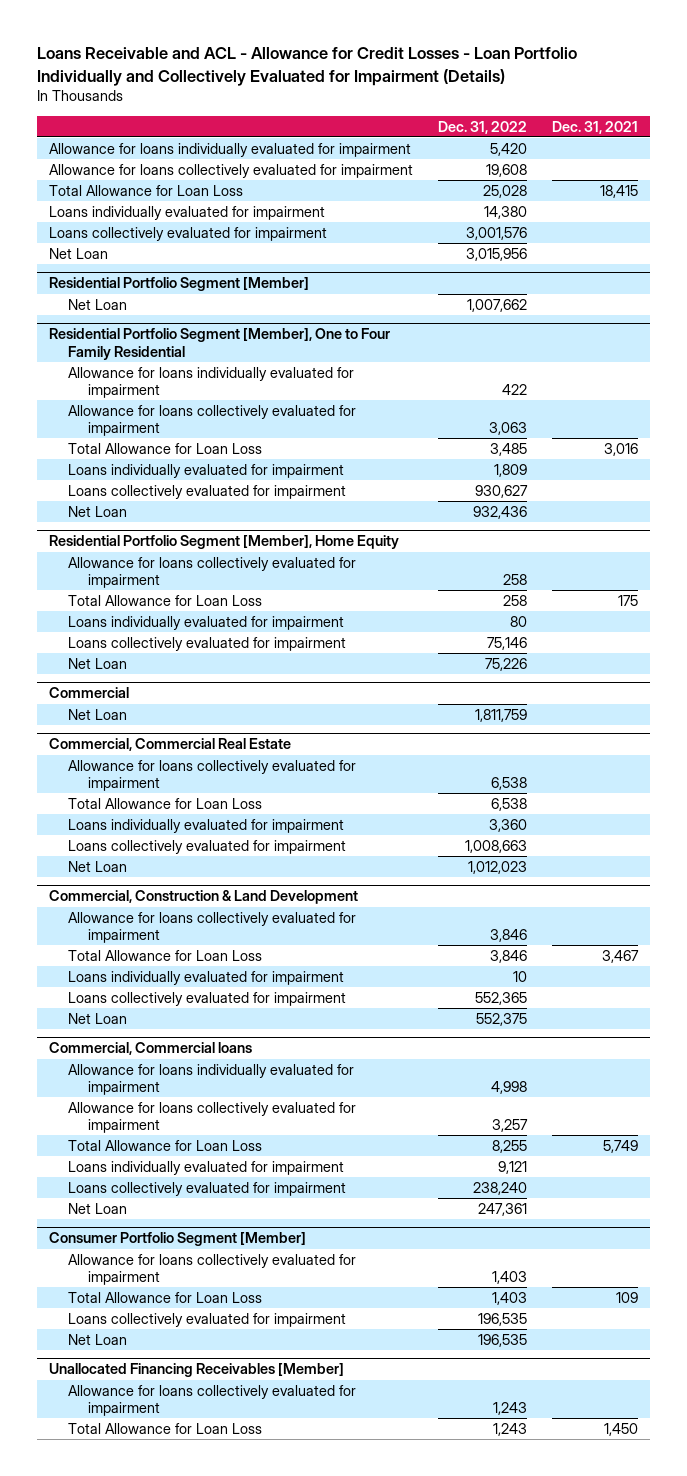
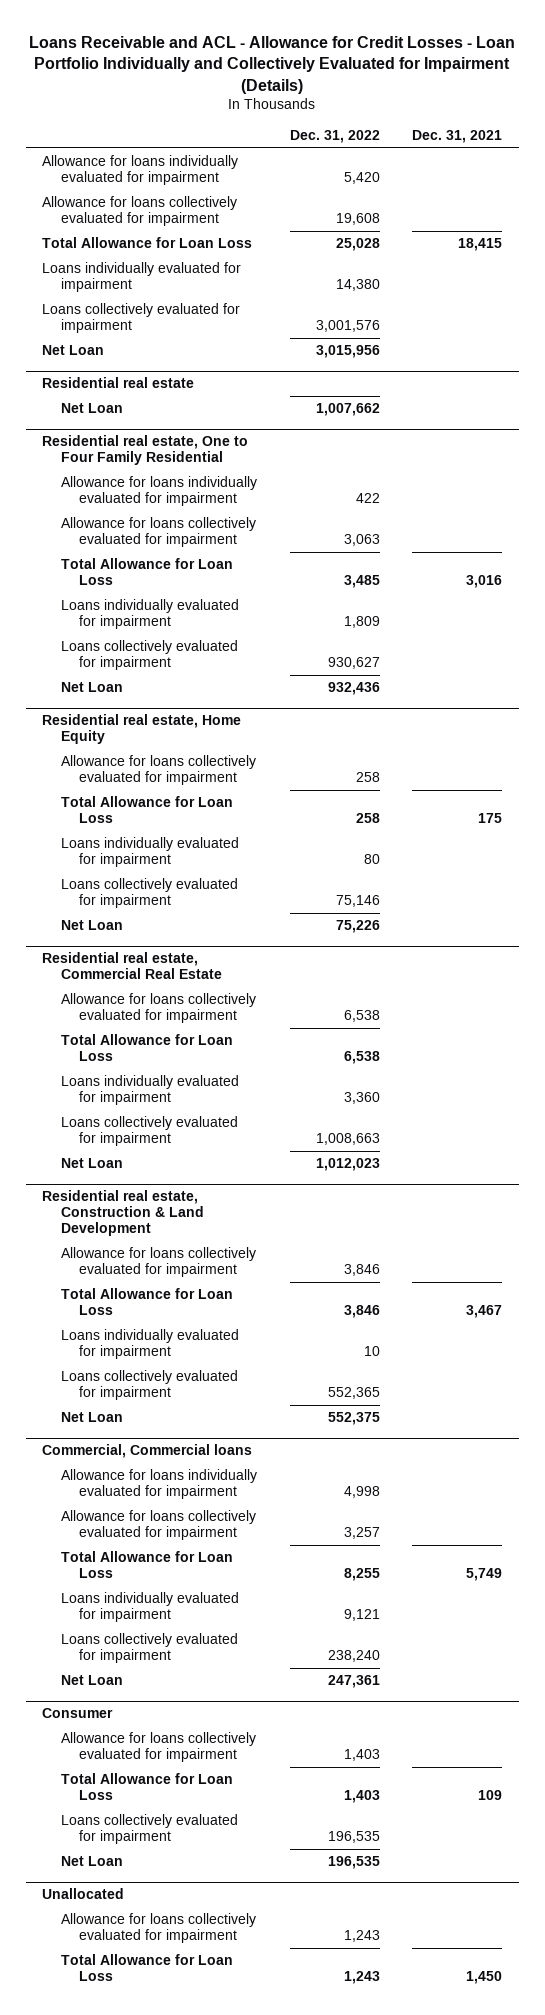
- Residential Portfolio Segment [Member]
+ Residential real estate
- Residential Portfolio Segment [Member], One to Four Family Residential
+ Residential real estate, One to Four Family Residential
- Residential Portfolio Segment [Member], Home Equity
+ Residential real estate, Home Equity
- Commercial
- Net Loan | 1,811,759 |
- Commercial, Commercial Real Estate
+ Residential real estate, Commercial Real Estate
- Commercial, Construction & Land Development
+ Residential real estate, Construction & Land Development
- Consumer Portfolio Segment [Member]
+ Consumer
- Unallocated Financing Receivables [Member]
+ Unallocated

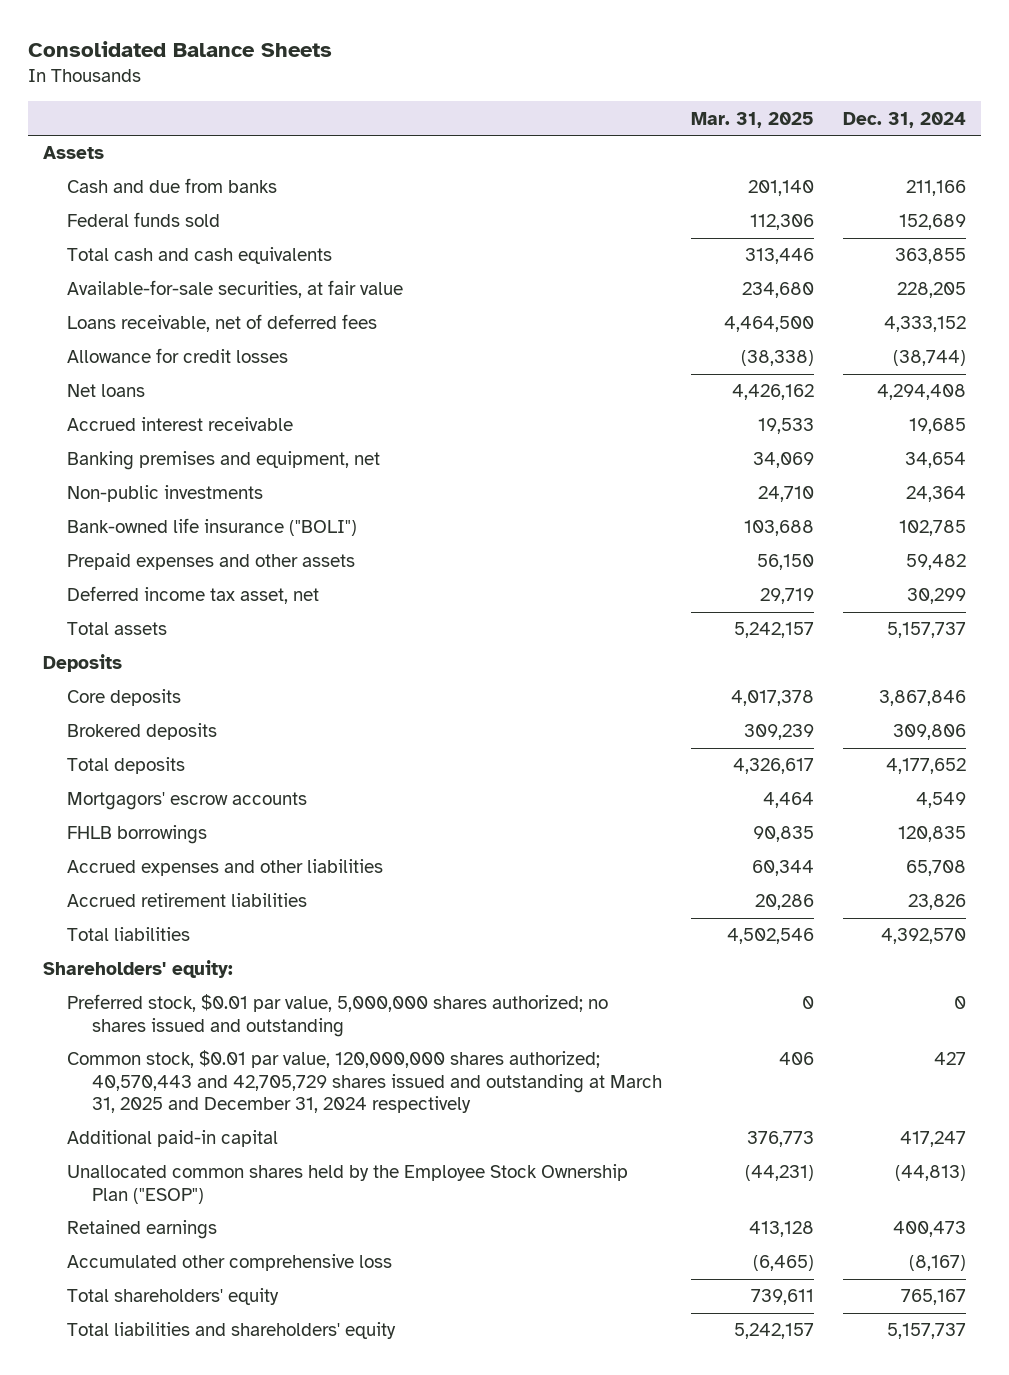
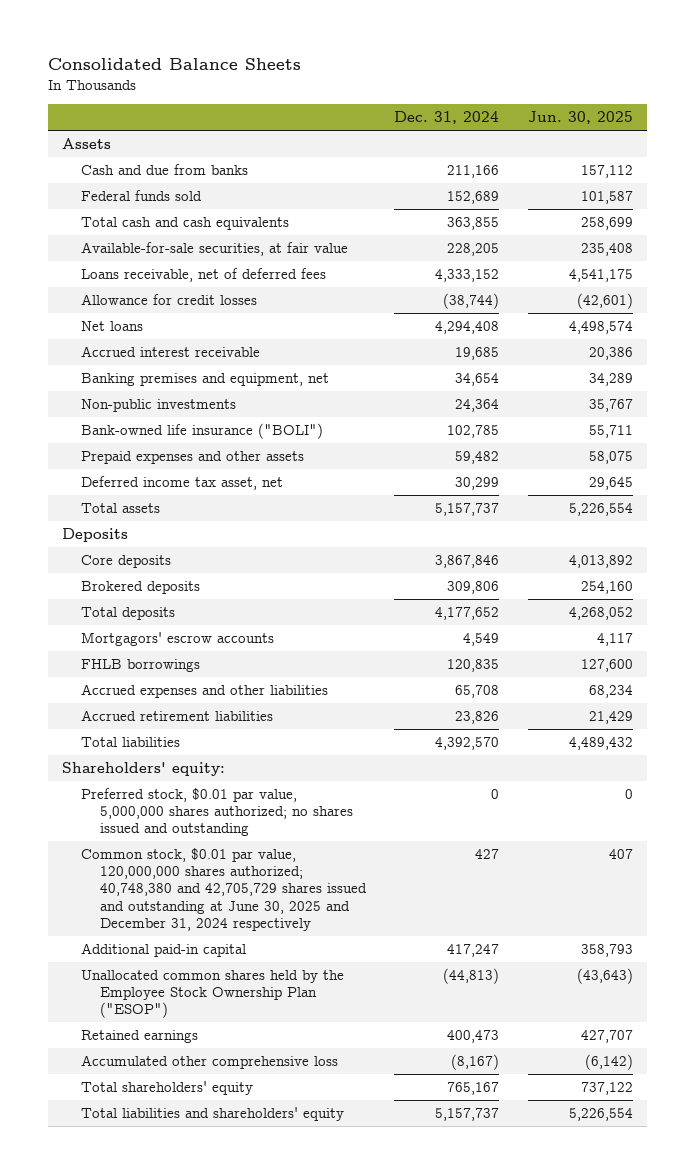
- | Mar. 31, 2025 | Dec. 31, 2024
+ | Dec. 31, 2024 | Jun. 30, 2025
- Common stock, $0.01 par value, 120,000,000 shares authorized; 40,570,443 and 42,705,729 shares issued and outstanding at March 31, 2025 and December 31, 2024 respectively | 406 | 427
+ Common stock, $0.01 par value, 120,000,000 shares authorized; 40,748,380 and 42,705,729 shares issued and outstanding at June 30, 2025 and December 31, 2024 respectively | 427 | 407

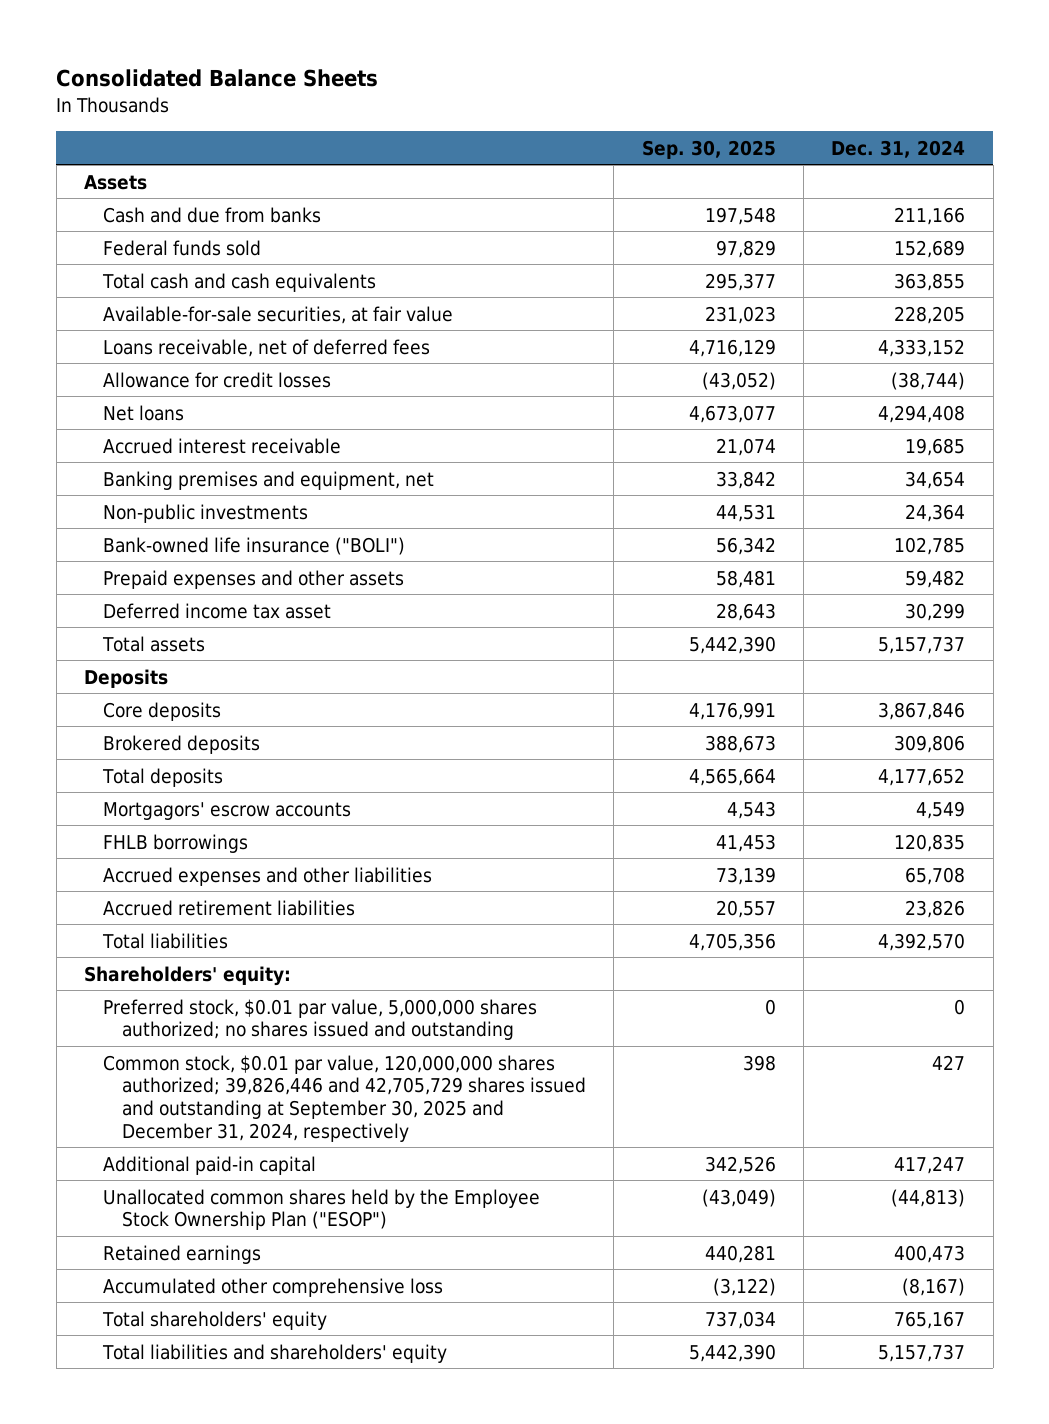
- | Dec. 31, 2024 | Jun. 30, 2025
+ | Sep. 30, 2025 | Dec. 31, 2024
- Deferred income tax asset, net | 30,299 | 29,645
+ Deferred income tax asset | 28,643 | 30,299
- Common stock, $0.01 par value, 120,000,000 shares authorized; 40,748,380 and 42,705,729 shares issued and outstanding at June 30, 2025 and December 31, 2024 respectively | 427 | 407
+ Common stock, $0.01 par value, 120,000,000 shares authorized; 39,826,446 and 42,705,729 shares issued and outstanding at September 30, 2025 and December 31, 2024, respectively | 398 | 427

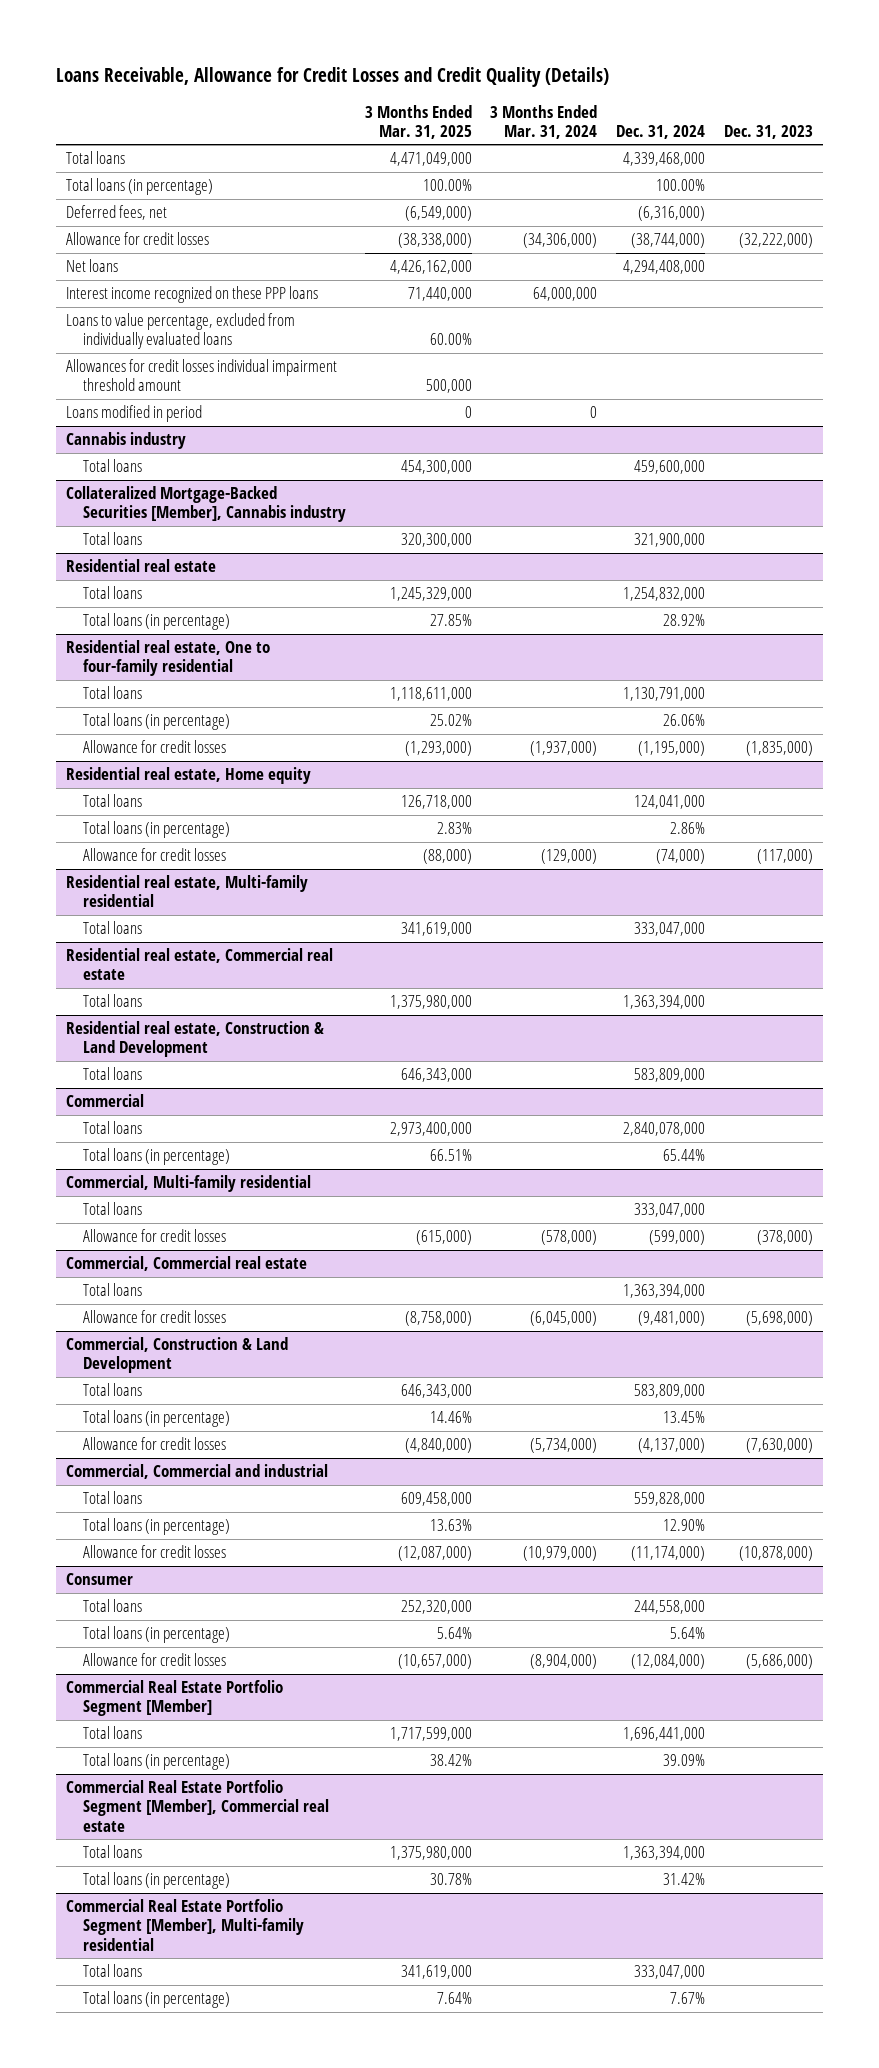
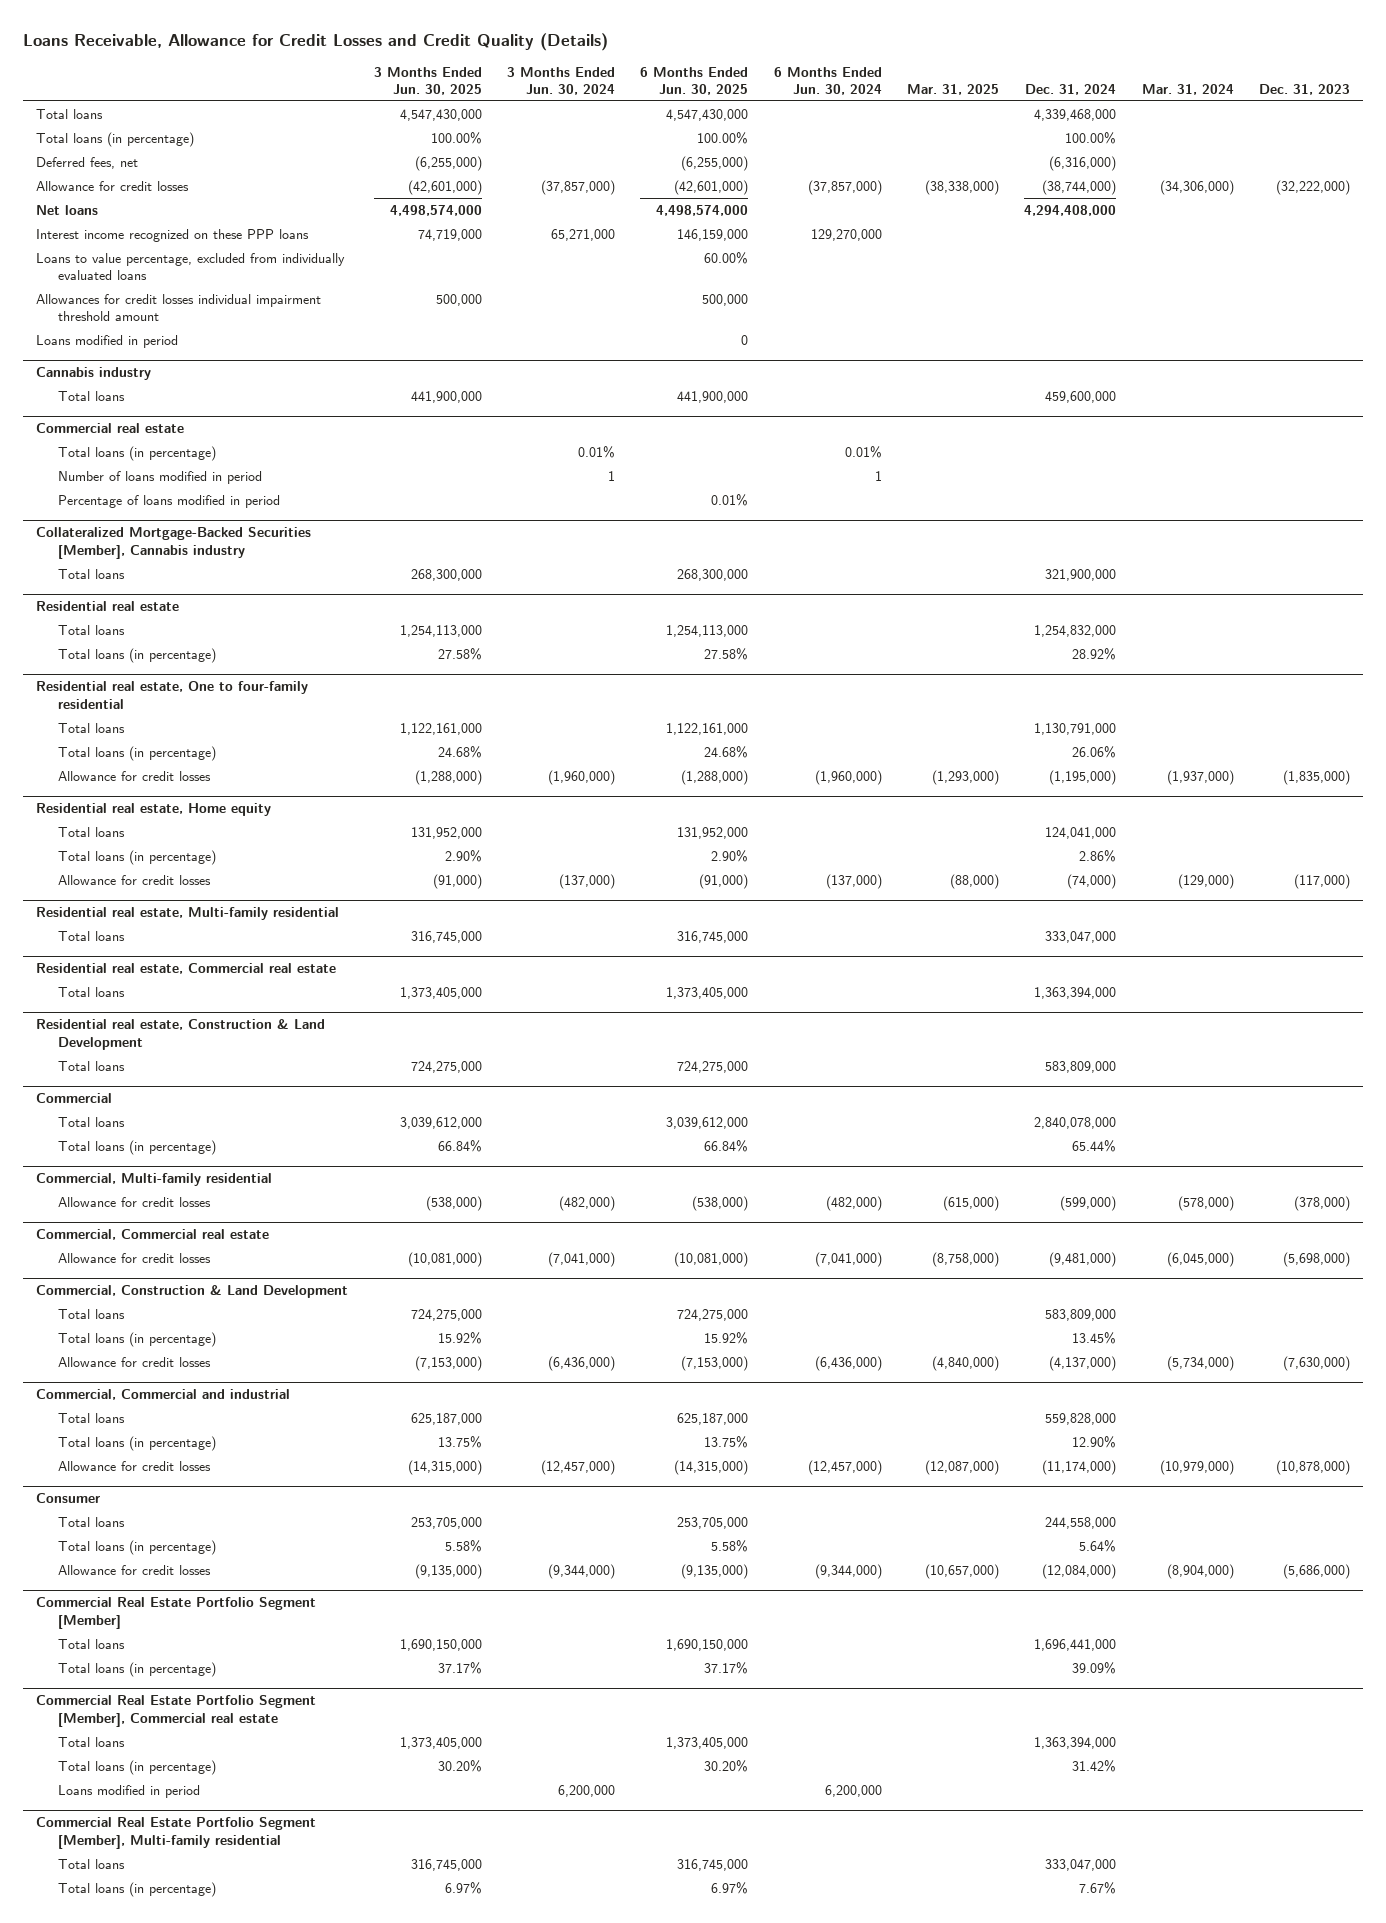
- | 3 Months Ended Mar. 31, 2025 | 3 Months Ended Mar. 31, 2024 | Dec. 31, 2024 | Dec. 31, 2023
+ | 3 Months Ended Jun. 30, 2025 | 3 Months Ended Jun. 30, 2024 | 6 Months Ended Jun. 30, 2025 | 6 Months Ended Jun. 30, 2024 | Mar. 31, 2025 | Dec. 31, 2024 | Mar. 31, 2024 | Dec. 31, 2023
+ Commercial real estate
+ Total loans (in percentage) | | 0.01% | | 0.01% | | | |
+ Number of loans modified in period | | 1 | | 1 | | | |
+ Percentage of loans modified in period | | | 0.01% | | | | |
@ Commercial, Multi-family residential
- Total loans | | | 333,047,000 |
@ Commercial, Commercial real estate
- Total loans | | | 1,363,394,000 |
@ Commercial Real Estate Portfolio Segment [Member], Commercial real estate
+ Loans modified in period | | 6,200,000 | | 6,200,000 | | | |

